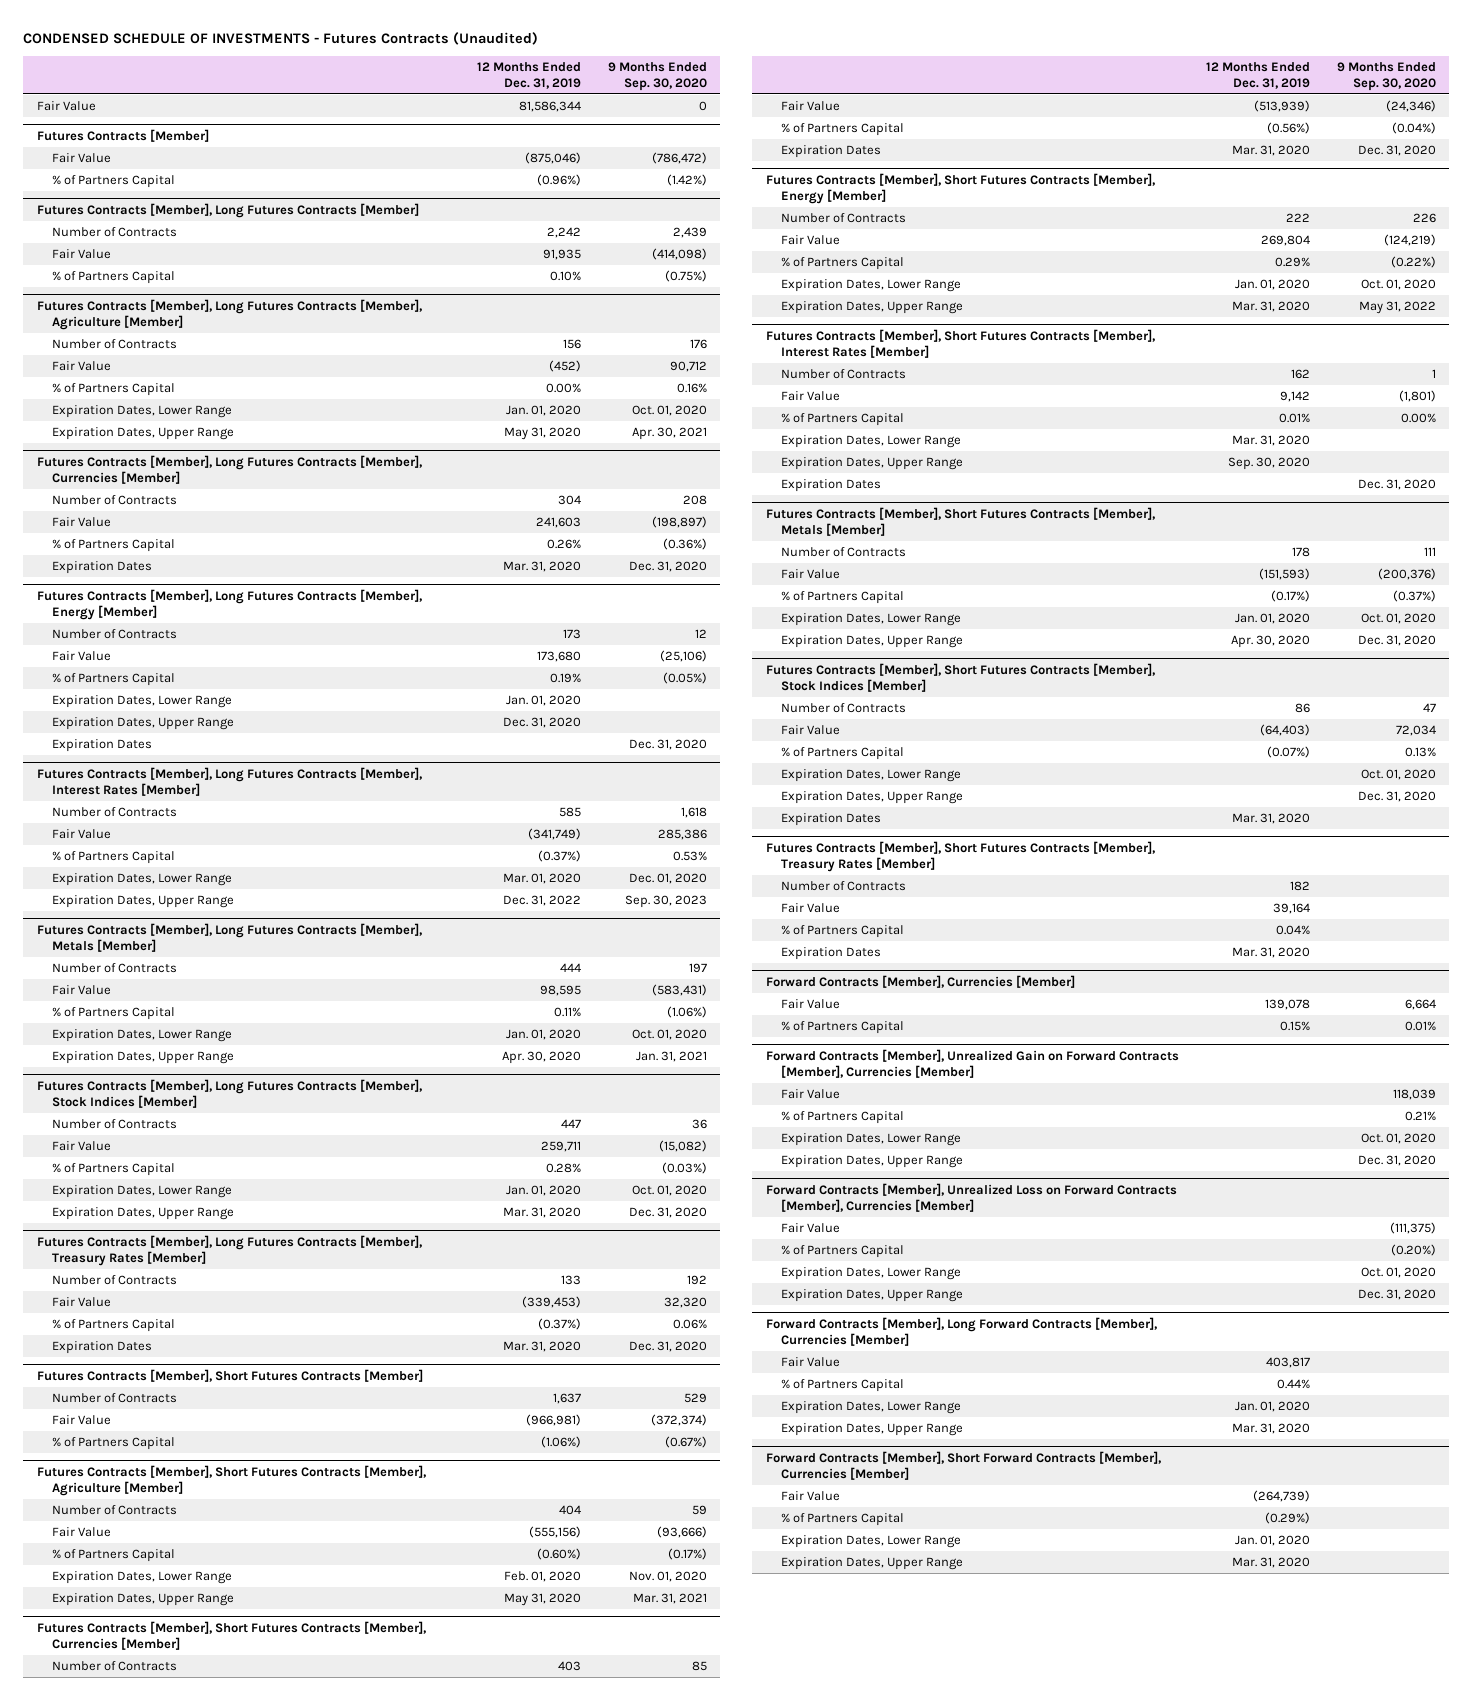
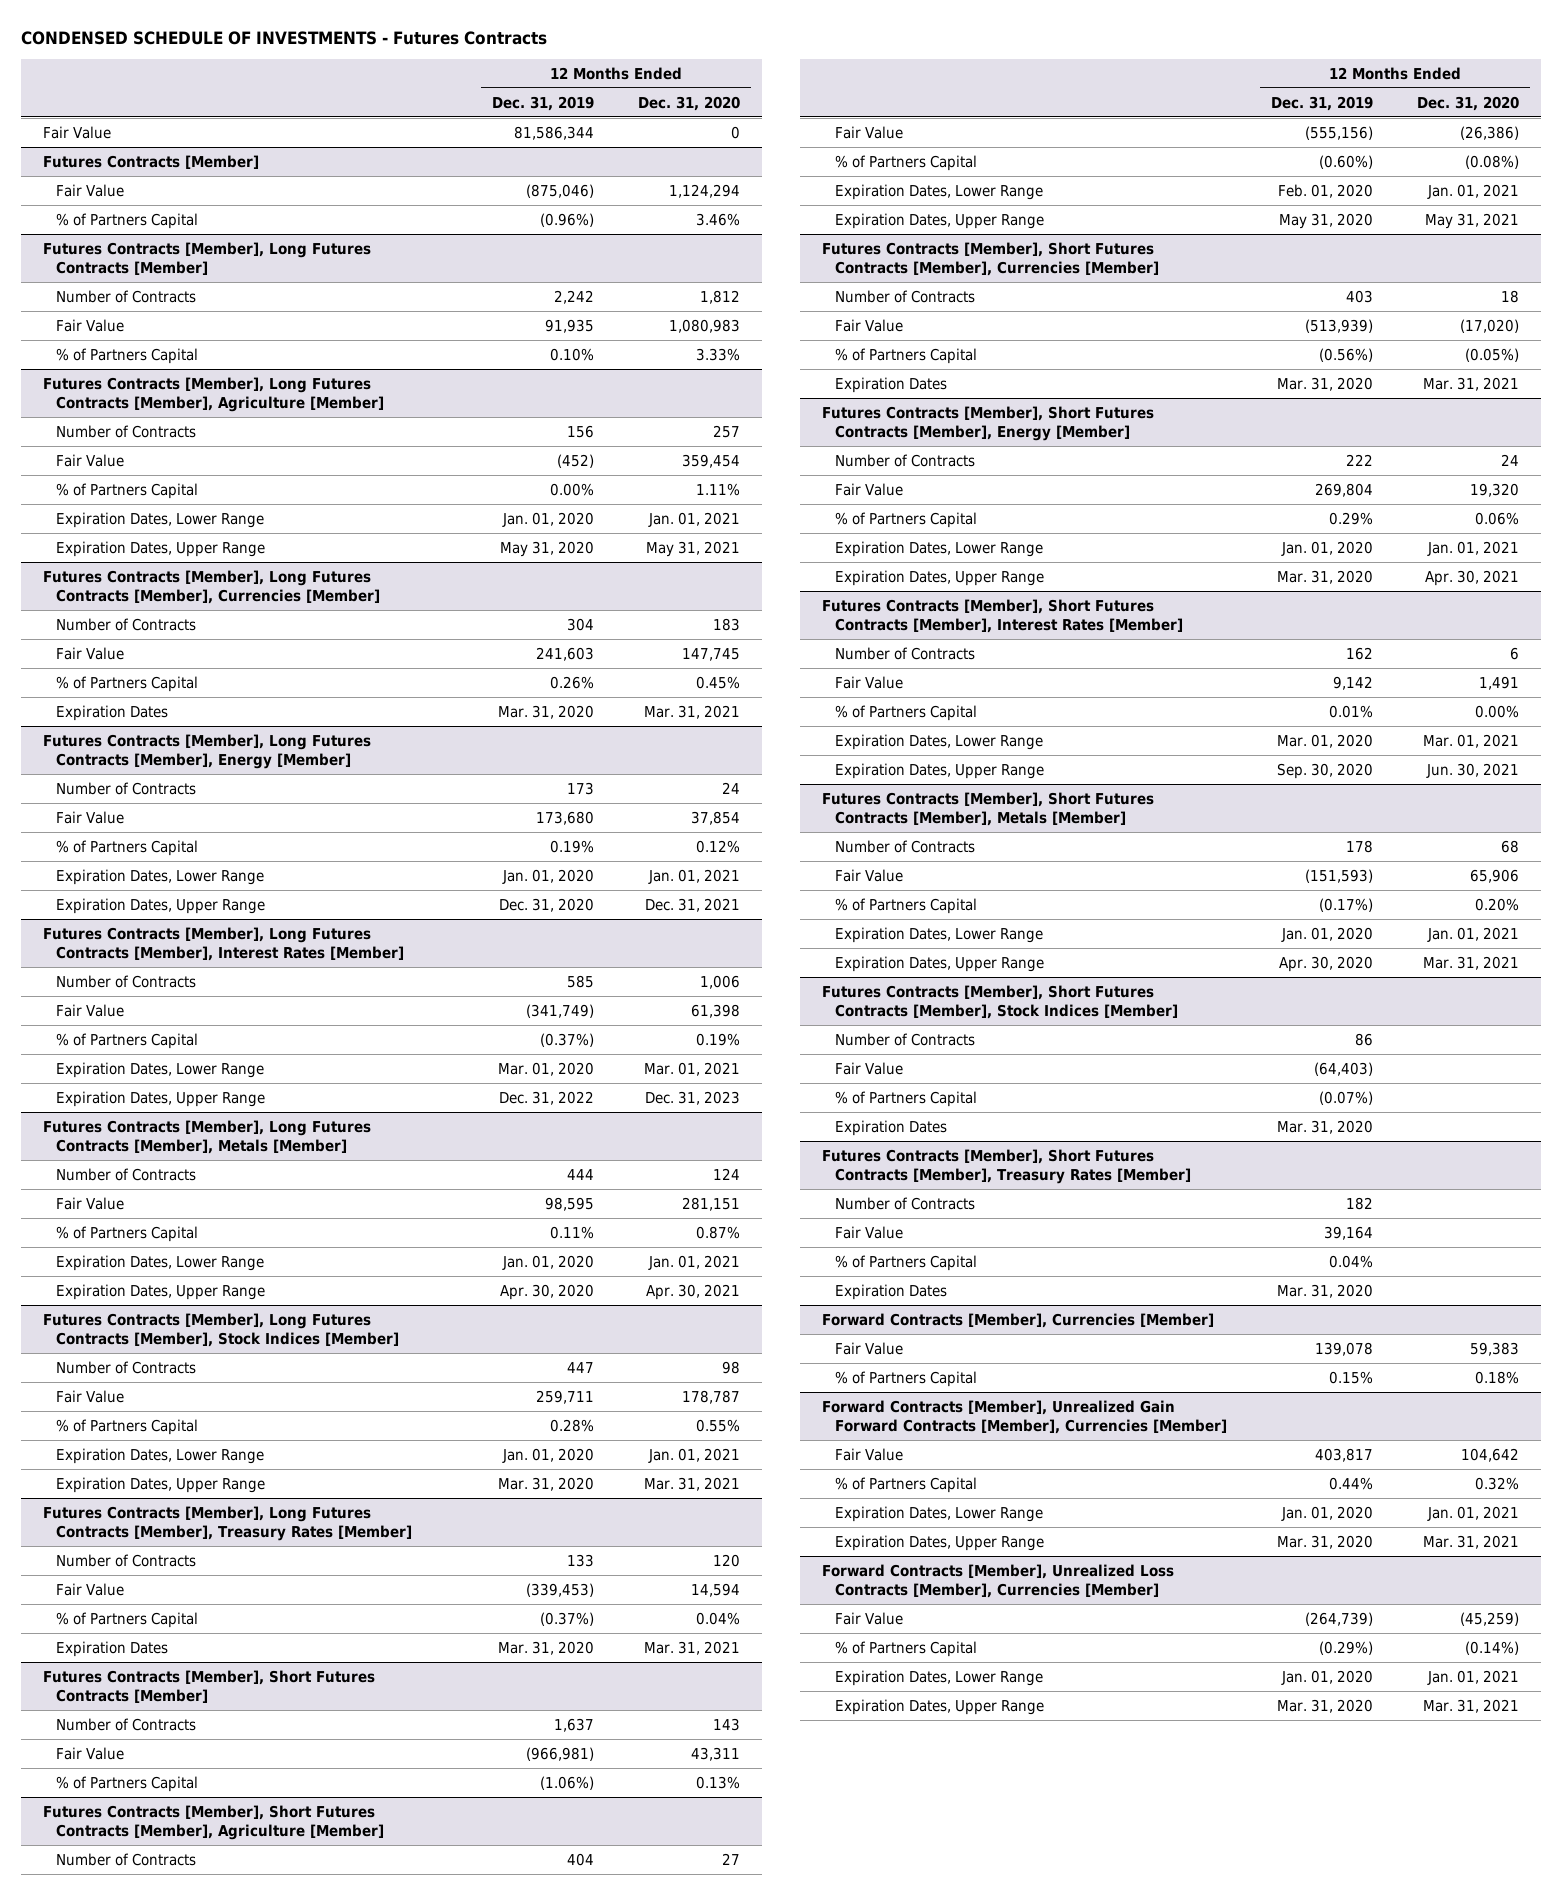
- CONDENSED SCHEDULE OF INVESTMENTS - Futures Contracts (Unaudited)
+ CONDENSED SCHEDULE OF INVESTMENTS - Futures Contracts
- | 12 Months Ended Dec. 31, 2019 | 9 Months Ended Sep. 30, 2020
+ | 12 Months Ended Dec. 31, 2019 | 12 Months Ended Dec. 31, 2020
@ Futures Contracts [Member], Long Futures Contracts [Member], Energy [Member]
- Expiration Dates | | Dec. 31, 2020
@ Futures Contracts [Member], Short Futures Contracts [Member], Interest Rates [Member]
- Expiration Dates, Lower Range | Mar. 31, 2020 |
+ Expiration Dates, Lower Range | Mar. 01, 2020 | Mar. 01, 2021
- Expiration Dates | | Dec. 31, 2020
@ Futures Contracts [Member], Short Futures Contracts [Member], Stock Indices [Member]
- Expiration Dates, Lower Range | | Oct. 01, 2020
- Expiration Dates, Upper Range | | Dec. 31, 2020
- Forward Contracts [Member], Unrealized Gain on Forward Contracts [Member], Currencies [Member]
- Fair Value | | 118,039
- % of Partners Capital | | 0.21%
- Expiration Dates, Lower Range | | Oct. 01, 2020
- Expiration Dates, Upper Range | | Dec. 31, 2020
- Forward Contracts [Member], Unrealized Loss on Forward Contracts [Member], Currencies [Member]
- Fair Value | | (111,375)
- % of Partners Capital | | (0.20%)
- Expiration Dates, Lower Range | | Oct. 01, 2020
- Expiration Dates, Upper Range | | Dec. 31, 2020
- Forward Contracts [Member], Long Forward Contracts [Member], Currencies [Member]
+ Forward Contracts [Member], Unrealized Gain Forward Contracts [Member], Currencies [Member]
- Forward Contracts [Member], Short Forward Contracts [Member], Currencies [Member]
+ Forward Contracts [Member], Unrealized Loss Contracts [Member], Currencies [Member]

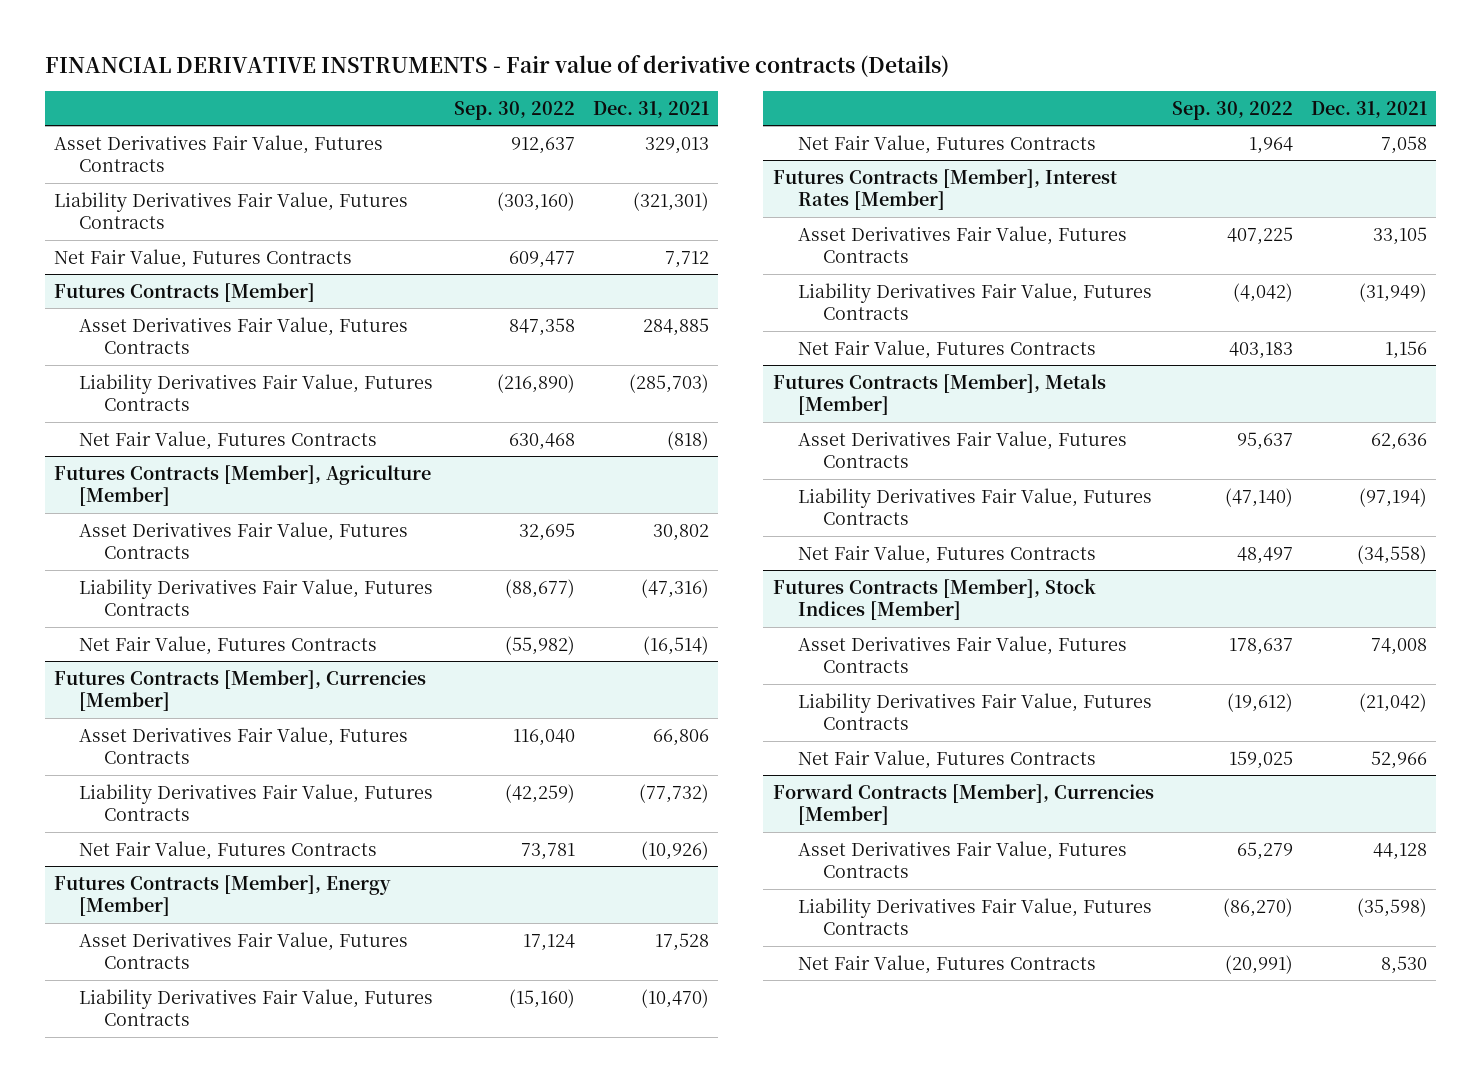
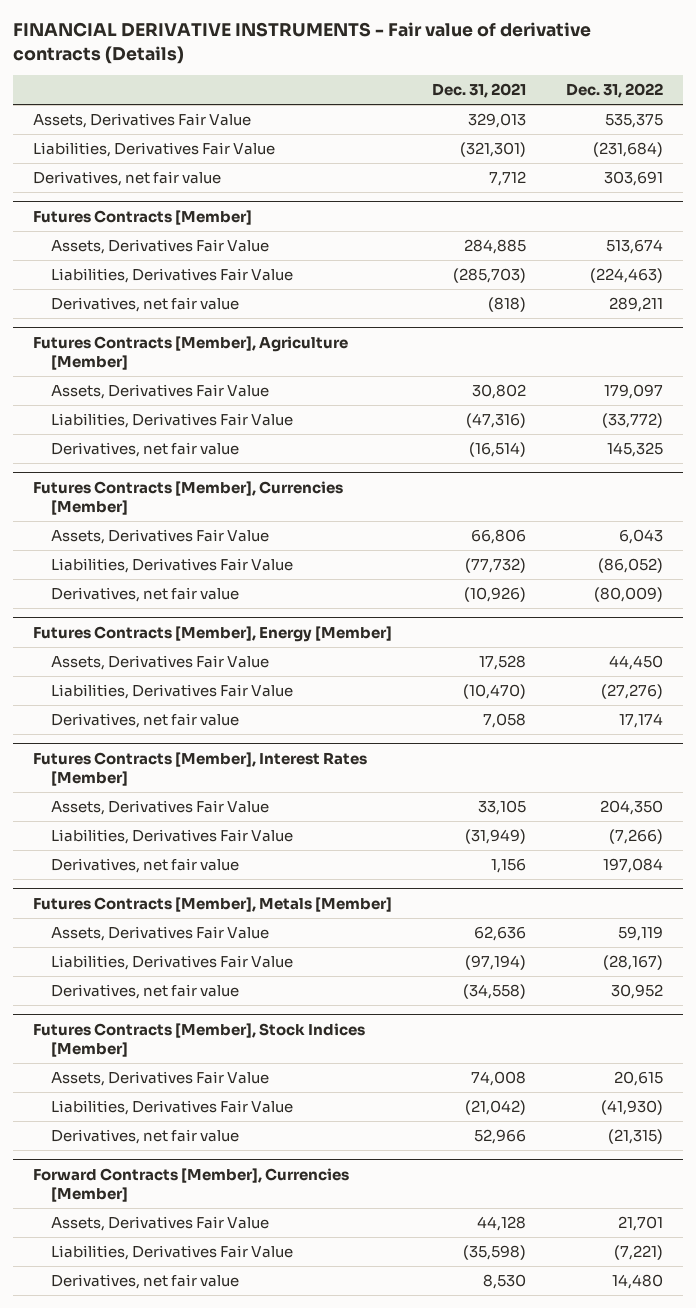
- | Sep. 30, 2022 | Dec. 31, 2021
+ | Dec. 31, 2021 | Dec. 31, 2022
- Asset Derivatives Fair Value, Futures Contracts | 912,637 | 329,013
- Liability Derivatives Fair Value, Futures Contracts | (303,160) | (321,301)
- Net Fair Value, Futures Contracts | 609,477 | 7,712
+ Assets, Derivatives Fair Value | 329,013 | 535,375
+ Liabilities, Derivatives Fair Value | (321,301) | (231,684)
+ Derivatives, net fair value | 7,712 | 303,691
@ Futures Contracts [Member]
- Asset Derivatives Fair Value, Futures Contracts | 847,358 | 284,885
- Liability Derivatives Fair Value, Futures Contracts | (216,890) | (285,703)
- Net Fair Value, Futures Contracts | 630,468 | (818)
+ Assets, Derivatives Fair Value | 284,885 | 513,674
+ Liabilities, Derivatives Fair Value | (285,703) | (224,463)
+ Derivatives, net fair value | (818) | 289,211
@ Futures Contracts [Member], Agriculture [Member]
- Asset Derivatives Fair Value, Futures Contracts | 32,695 | 30,802
- Liability Derivatives Fair Value, Futures Contracts | (88,677) | (47,316)
- Net Fair Value, Futures Contracts | (55,982) | (16,514)
+ Assets, Derivatives Fair Value | 30,802 | 179,097
+ Liabilities, Derivatives Fair Value | (47,316) | (33,772)
+ Derivatives, net fair value | (16,514) | 145,325
@ Futures Contracts [Member], Currencies [Member]
- Asset Derivatives Fair Value, Futures Contracts | 116,040 | 66,806
- Liability Derivatives Fair Value, Futures Contracts | (42,259) | (77,732)
- Net Fair Value, Futures Contracts | 73,781 | (10,926)
+ Assets, Derivatives Fair Value | 66,806 | 6,043
+ Liabilities, Derivatives Fair Value | (77,732) | (86,052)
+ Derivatives, net fair value | (10,926) | (80,009)
@ Futures Contracts [Member], Energy [Member]
- Asset Derivatives Fair Value, Futures Contracts | 17,124 | 17,528
- Liability Derivatives Fair Value, Futures Contracts | (15,160) | (10,470)
- Net Fair Value, Futures Contracts | 1,964 | 7,058
+ Assets, Derivatives Fair Value | 17,528 | 44,450
+ Liabilities, Derivatives Fair Value | (10,470) | (27,276)
+ Derivatives, net fair value | 7,058 | 17,174
@ Futures Contracts [Member], Interest Rates [Member]
- Asset Derivatives Fair Value, Futures Contracts | 407,225 | 33,105
- Liability Derivatives Fair Value, Futures Contracts | (4,042) | (31,949)
- Net Fair Value, Futures Contracts | 403,183 | 1,156
+ Assets, Derivatives Fair Value | 33,105 | 204,350
+ Liabilities, Derivatives Fair Value | (31,949) | (7,266)
+ Derivatives, net fair value | 1,156 | 197,084
@ Futures Contracts [Member], Metals [Member]
- Asset Derivatives Fair Value, Futures Contracts | 95,637 | 62,636
- Liability Derivatives Fair Value, Futures Contracts | (47,140) | (97,194)
- Net Fair Value, Futures Contracts | 48,497 | (34,558)
+ Assets, Derivatives Fair Value | 62,636 | 59,119
+ Liabilities, Derivatives Fair Value | (97,194) | (28,167)
+ Derivatives, net fair value | (34,558) | 30,952
@ Futures Contracts [Member], Stock Indices [Member]
- Asset Derivatives Fair Value, Futures Contracts | 178,637 | 74,008
- Liability Derivatives Fair Value, Futures Contracts | (19,612) | (21,042)
- Net Fair Value, Futures Contracts | 159,025 | 52,966
+ Assets, Derivatives Fair Value | 74,008 | 20,615
+ Liabilities, Derivatives Fair Value | (21,042) | (41,930)
+ Derivatives, net fair value | 52,966 | (21,315)
@ Forward Contracts [Member], Currencies [Member]
- Asset Derivatives Fair Value, Futures Contracts | 65,279 | 44,128
- Liability Derivatives Fair Value, Futures Contracts | (86,270) | (35,598)
- Net Fair Value, Futures Contracts | (20,991) | 8,530
+ Assets, Derivatives Fair Value | 44,128 | 21,701
+ Liabilities, Derivatives Fair Value | (35,598) | (7,221)
+ Derivatives, net fair value | 8,530 | 14,480

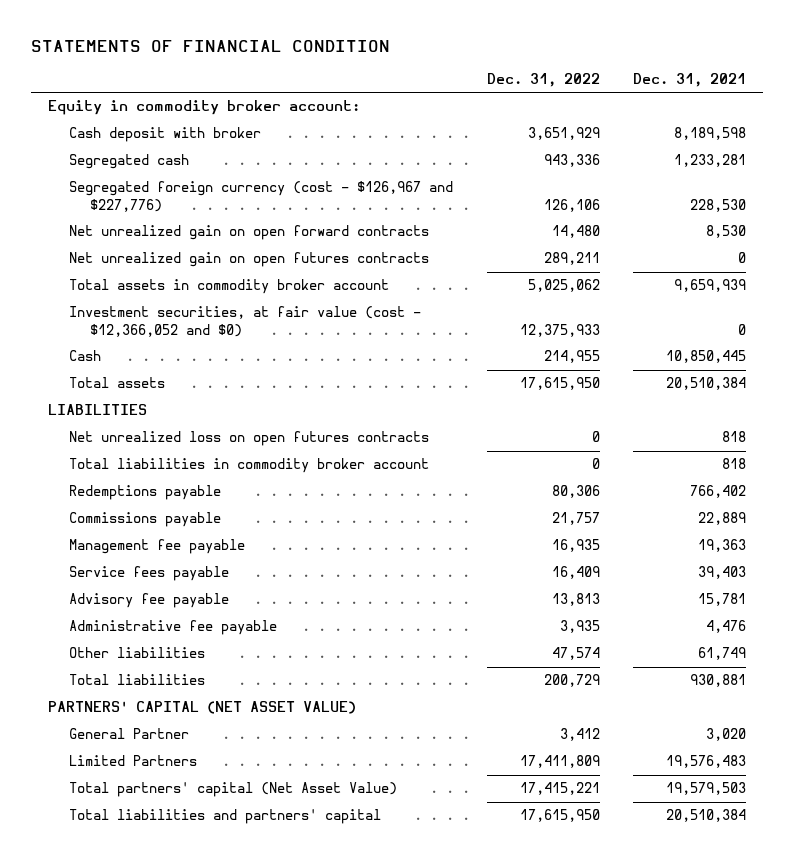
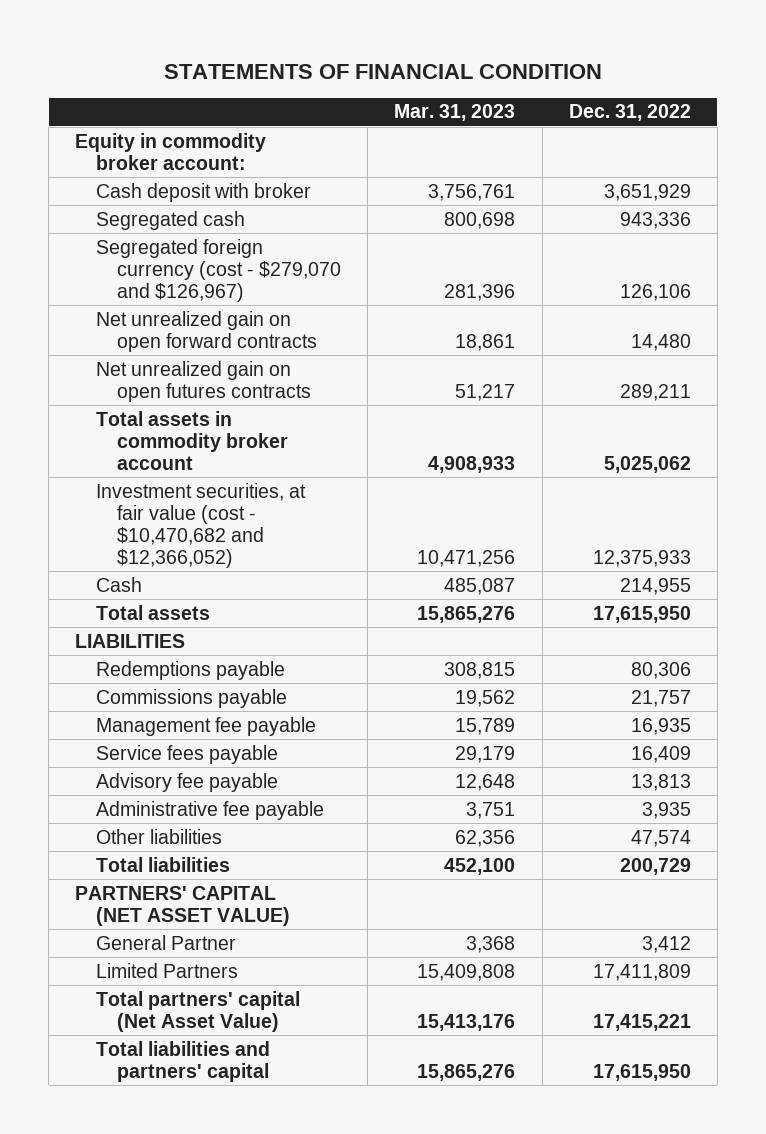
- | Dec. 31, 2022 | Dec. 31, 2021
+ | Mar. 31, 2023 | Dec. 31, 2022
- Segregated foreign currency (cost - $126,967 and $227,776) | 126,106 | 228,530
+ Segregated foreign currency (cost - $279,070 and $126,967) | 281,396 | 126,106
- Investment securities, at fair value (cost - $12,366,052 and $0) | 12,375,933 | 0
+ Investment securities, at fair value (cost - $10,470,682 and $12,366,052) | 10,471,256 | 12,375,933
- Net unrealized loss on open futures contracts | 0 | 818
- Total liabilities in commodity broker account | 0 | 818

